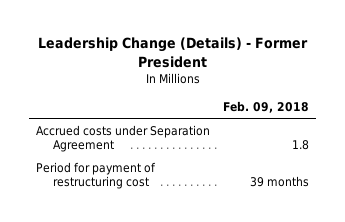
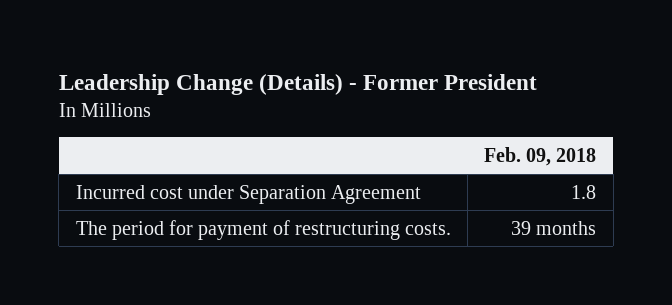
- Accrued costs under Separation Agreement | 1.8
- Period for payment of restructuring cost | 39 months
+ Incurred cost under Separation Agreement | 1.8
+ The period for payment of restructuring costs. | 39 months

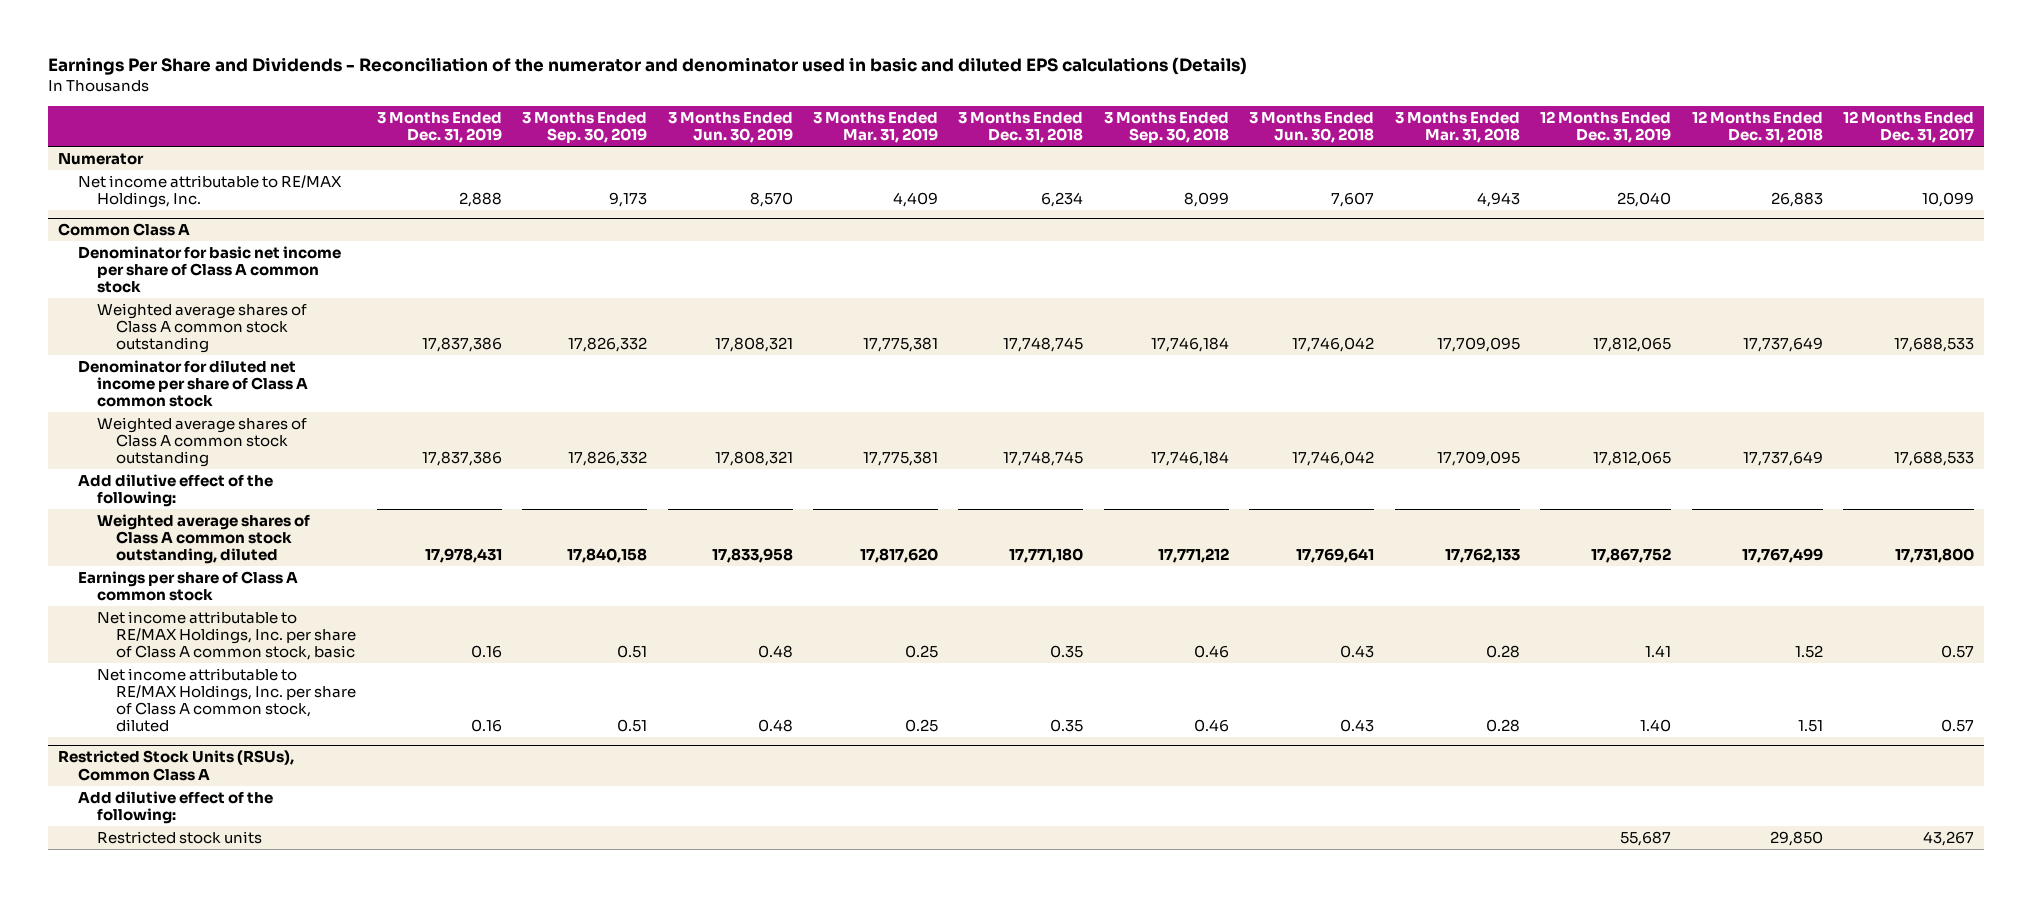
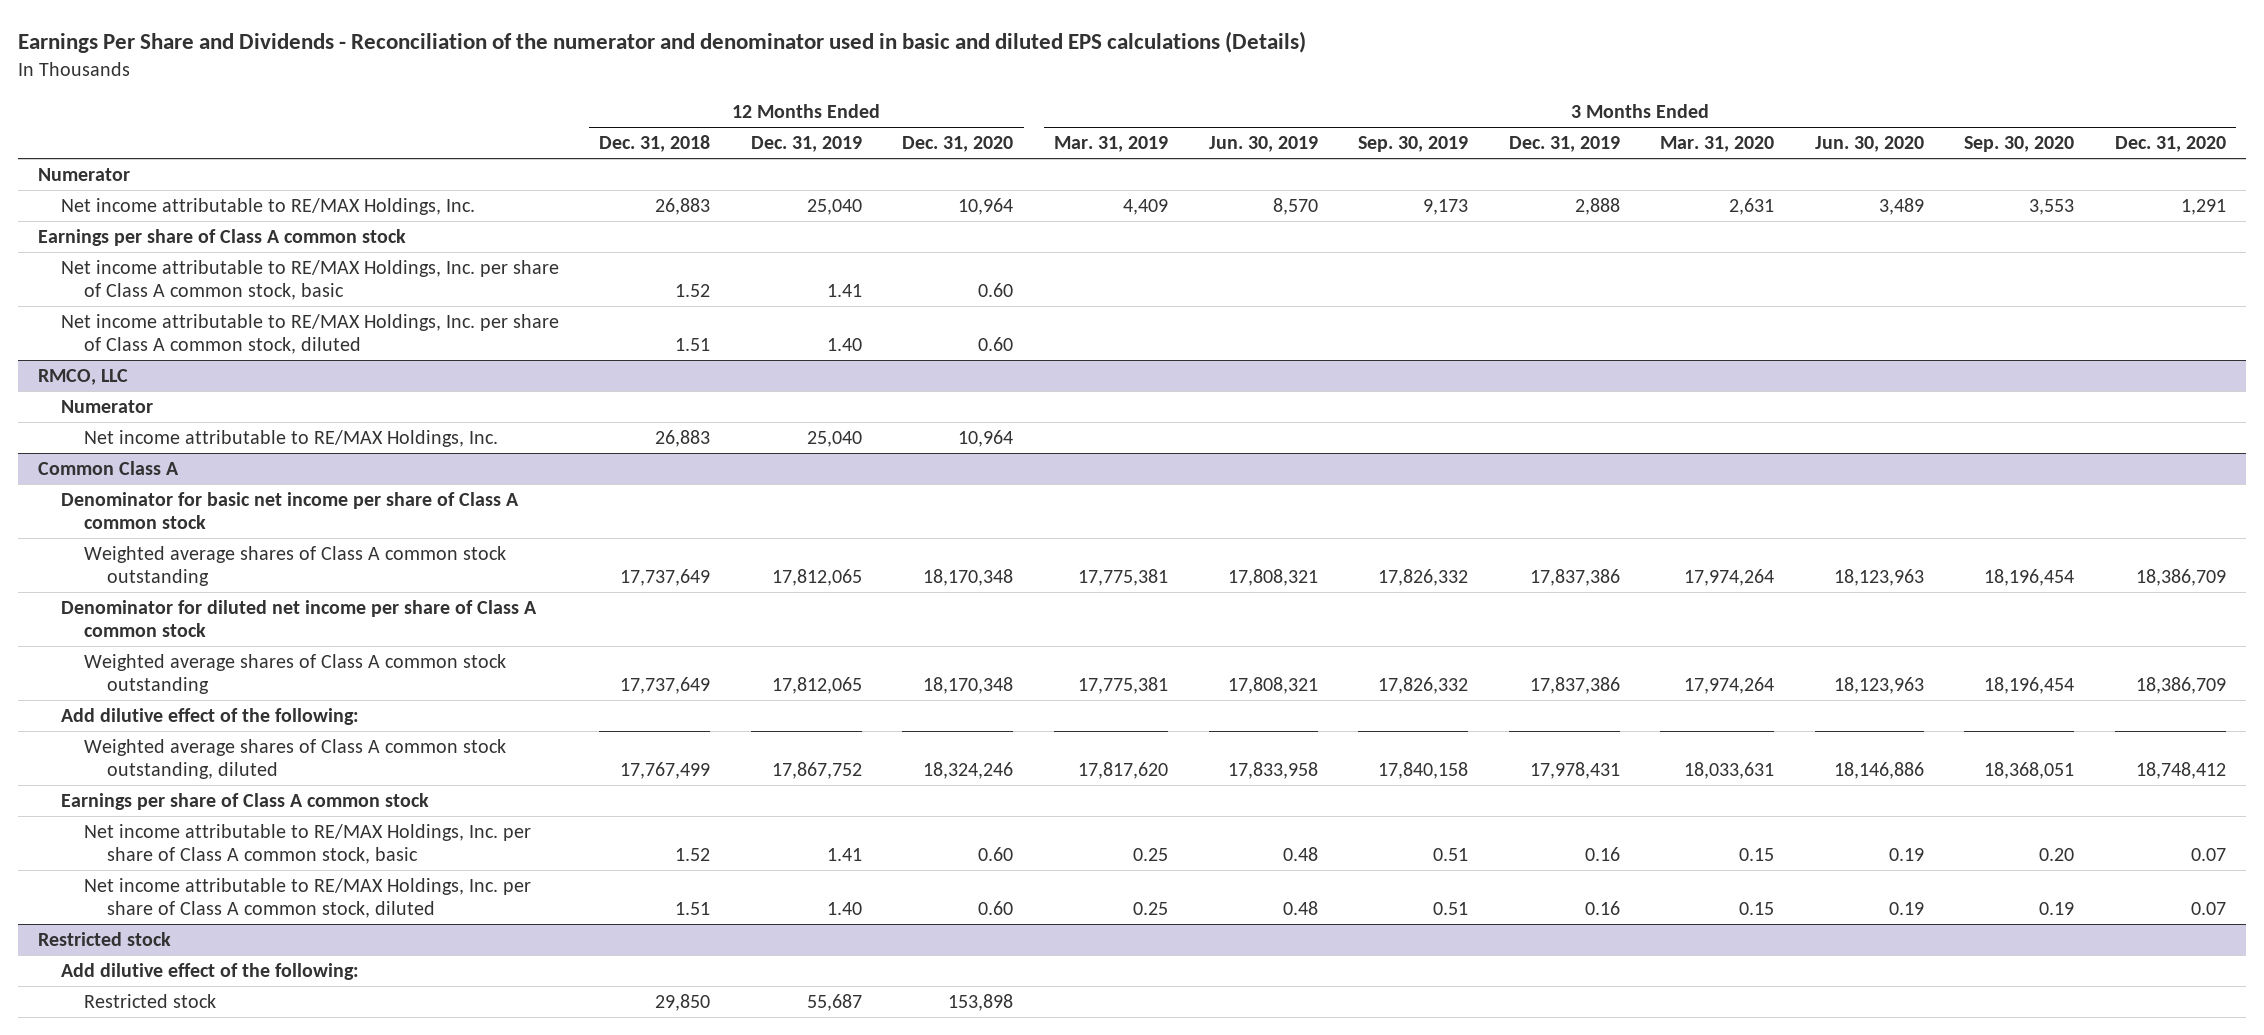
- | 3 Months Ended Dec. 31, 2019 | 3 Months Ended Sep. 30, 2019 | 3 Months Ended Jun. 30, 2019 | 3 Months Ended Mar. 31, 2019 | 3 Months Ended Dec. 31, 2018 | 3 Months Ended Sep. 30, 2018 | 3 Months Ended Jun. 30, 2018 | 3 Months Ended Mar. 31, 2018 | 12 Months Ended Dec. 31, 2019 | 12 Months Ended Dec. 31, 2018 | 12 Months Ended Dec. 31, 2017
+ | 12 Months Ended Dec. 31, 2018 | 12 Months Ended Dec. 31, 2019 | 12 Months Ended Dec. 31, 2020 | 3 Months Ended Mar. 31, 2019 | 3 Months Ended Jun. 30, 2019 | 3 Months Ended Sep. 30, 2019 | 3 Months Ended Dec. 31, 2019 | 3 Months Ended Mar. 31, 2020 | 3 Months Ended Jun. 30, 2020 | 3 Months Ended Sep. 30, 2020 | 3 Months Ended Dec. 31, 2020
+ Earnings per share of Class A common stock
+ Net income attributable to RE/MAX Holdings, Inc. per share of Class A common stock, basic | 1.52 | 1.41 | 0.60 | | | | | | | |
+ Net income attributable to RE/MAX Holdings, Inc. per share of Class A common stock, diluted | 1.51 | 1.40 | 0.60 | | | | | | | |
+ RMCO, LLC
+ Numerator
+ Net income attributable to RE/MAX Holdings, Inc. | 26,883 | 25,040 | 10,964 | | | | | | | |
- Restricted Stock Units (RSUs), Common Class A
+ Restricted stock
- Restricted stock units | | | | | | | | | 55,687 | 29,850 | 43,267
+ Restricted stock | 29,850 | 55,687 | 153,898 | | | | | | | |

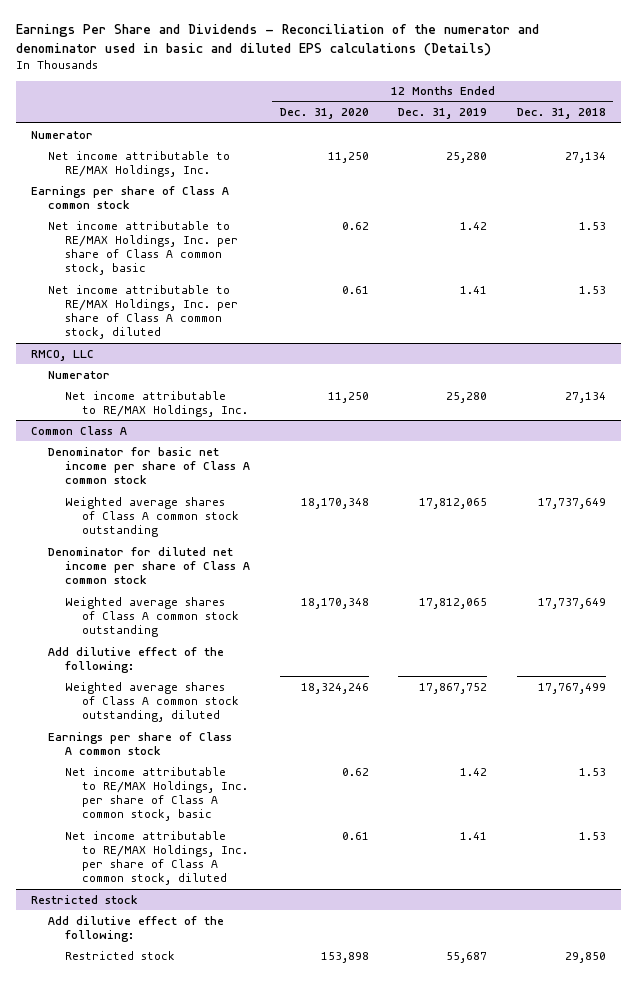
- | 12 Months Ended Dec. 31, 2018 | 12 Months Ended Dec. 31, 2019 | 12 Months Ended Dec. 31, 2020 | 3 Months Ended Mar. 31, 2019 | 3 Months Ended Jun. 30, 2019 | 3 Months Ended Sep. 30, 2019 | 3 Months Ended Dec. 31, 2019 | 3 Months Ended Mar. 31, 2020 | 3 Months Ended Jun. 30, 2020 | 3 Months Ended Sep. 30, 2020 | 3 Months Ended Dec. 31, 2020
+ | 12 Months Ended Dec. 31, 2020 | 12 Months Ended Dec. 31, 2019 | 12 Months Ended Dec. 31, 2018
- Net income attributable to RE/MAX Holdings, Inc. | 26,883 | 25,040 | 10,964 | 4,409 | 8,570 | 9,173 | 2,888 | 2,631 | 3,489 | 3,553 | 1,291
+ Net income attributable to RE/MAX Holdings, Inc. | 11,250 | 25,280 | 27,134
- Net income attributable to RE/MAX Holdings, Inc. per share of Class A common stock, basic | 1.52 | 1.41 | 0.60 | | | | | | | |
- Net income attributable to RE/MAX Holdings, Inc. per share of Class A common stock, diluted | 1.51 | 1.40 | 0.60 | | | | | | | |
+ Net income attributable to RE/MAX Holdings, Inc. per share of Class A common stock, basic | 0.62 | 1.42 | 1.53
+ Net income attributable to RE/MAX Holdings, Inc. per share of Class A common stock, diluted | 0.61 | 1.41 | 1.53
@ RMCO, LLC
- Net income attributable to RE/MAX Holdings, Inc. | 26,883 | 25,040 | 10,964 | | | | | | | |
+ Net income attributable to RE/MAX Holdings, Inc. | 11,250 | 25,280 | 27,134
@ Common Class A
- Net income attributable to RE/MAX Holdings, Inc. per share of Class A common stock, basic | 1.52 | 1.41 | 0.60 | 0.25 | 0.48 | 0.51 | 0.16 | 0.15 | 0.19 | 0.20 | 0.07
- Net income attributable to RE/MAX Holdings, Inc. per share of Class A common stock, diluted | 1.51 | 1.40 | 0.60 | 0.25 | 0.48 | 0.51 | 0.16 | 0.15 | 0.19 | 0.19 | 0.07
+ Net income attributable to RE/MAX Holdings, Inc. per share of Class A common stock, basic | 0.62 | 1.42 | 1.53
+ Net income attributable to RE/MAX Holdings, Inc. per share of Class A common stock, diluted | 0.61 | 1.41 | 1.53

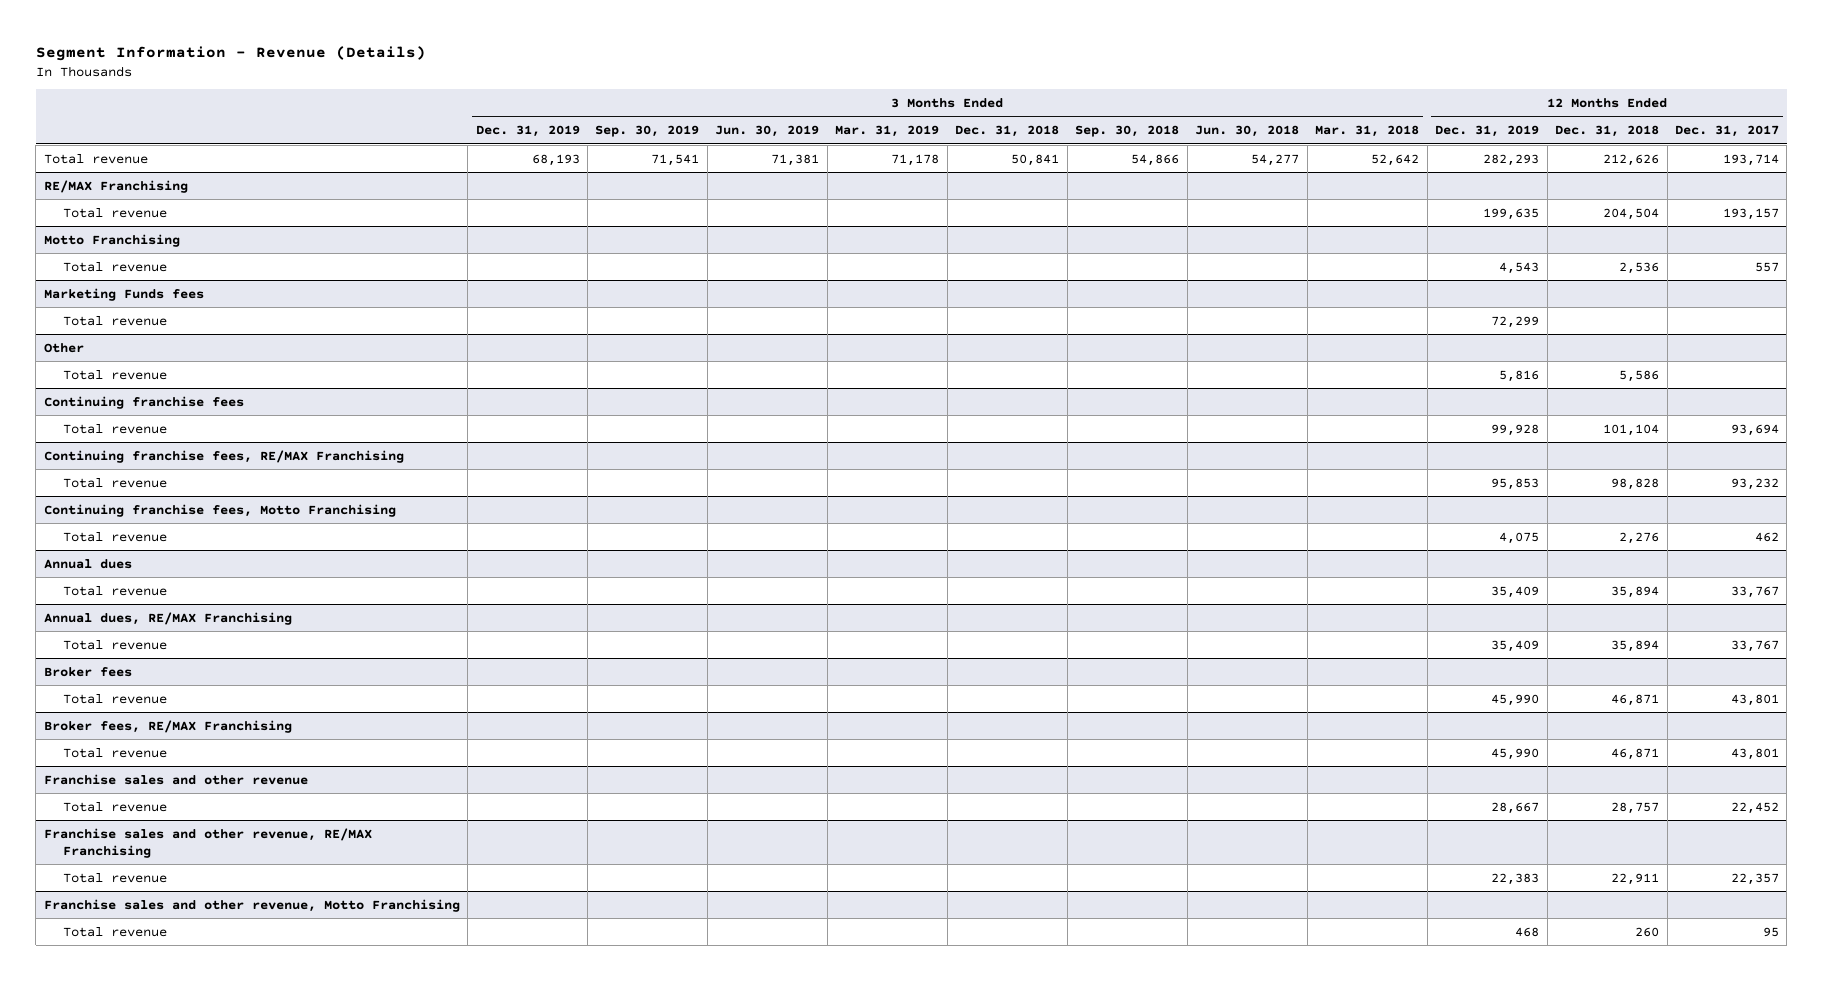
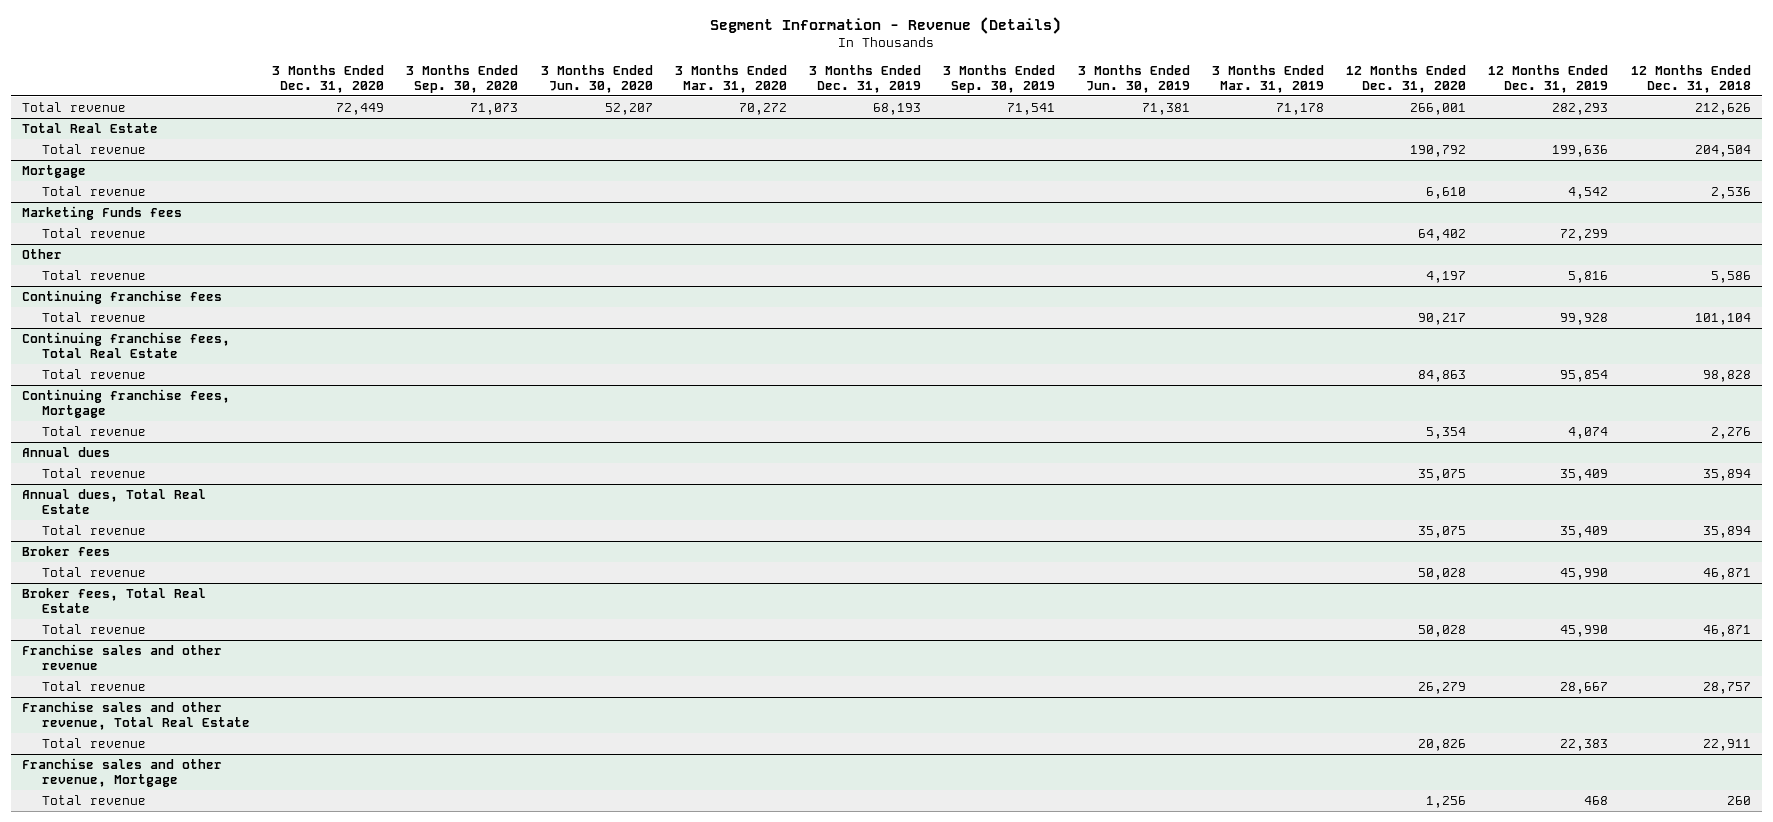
- | 3 Months Ended Dec. 31, 2019 | 3 Months Ended Sep. 30, 2019 | 3 Months Ended Jun. 30, 2019 | 3 Months Ended Mar. 31, 2019 | 3 Months Ended Dec. 31, 2018 | 3 Months Ended Sep. 30, 2018 | 3 Months Ended Jun. 30, 2018 | 3 Months Ended Mar. 31, 2018 | 12 Months Ended Dec. 31, 2019 | 12 Months Ended Dec. 31, 2018 | 12 Months Ended Dec. 31, 2017
+ | 3 Months Ended Dec. 31, 2020 | 3 Months Ended Sep. 30, 2020 | 3 Months Ended Jun. 30, 2020 | 3 Months Ended Mar. 31, 2020 | 3 Months Ended Dec. 31, 2019 | 3 Months Ended Sep. 30, 2019 | 3 Months Ended Jun. 30, 2019 | 3 Months Ended Mar. 31, 2019 | 12 Months Ended Dec. 31, 2020 | 12 Months Ended Dec. 31, 2019 | 12 Months Ended Dec. 31, 2018
- RE/MAX Franchising
- Total revenue | | | | | | | | | 199,635 | 204,504 | 193,157
- Motto Franchising
- Total revenue | | | | | | | | | 4,543 | 2,536 | 557
+ Total Real Estate
+ Total revenue | | | | | | | | | 190,792 | 199,636 | 204,504
+ Mortgage
+ Total revenue | | | | | | | | | 6,610 | 4,542 | 2,536
- Continuing franchise fees, RE/MAX Franchising
- Total revenue | | | | | | | | | 95,853 | 98,828 | 93,232
- Continuing franchise fees, Motto Franchising
- Total revenue | | | | | | | | | 4,075 | 2,276 | 462
+ Continuing franchise fees, Total Real Estate
+ Total revenue | | | | | | | | | 84,863 | 95,854 | 98,828
+ Continuing franchise fees, Mortgage
+ Total revenue | | | | | | | | | 5,354 | 4,074 | 2,276
- Annual dues, RE/MAX Franchising
+ Annual dues, Total Real Estate
- Broker fees, RE/MAX Franchising
+ Broker fees, Total Real Estate
- Franchise sales and other revenue, RE/MAX Franchising
+ Franchise sales and other revenue, Total Real Estate
- Franchise sales and other revenue, Motto Franchising
+ Franchise sales and other revenue, Mortgage

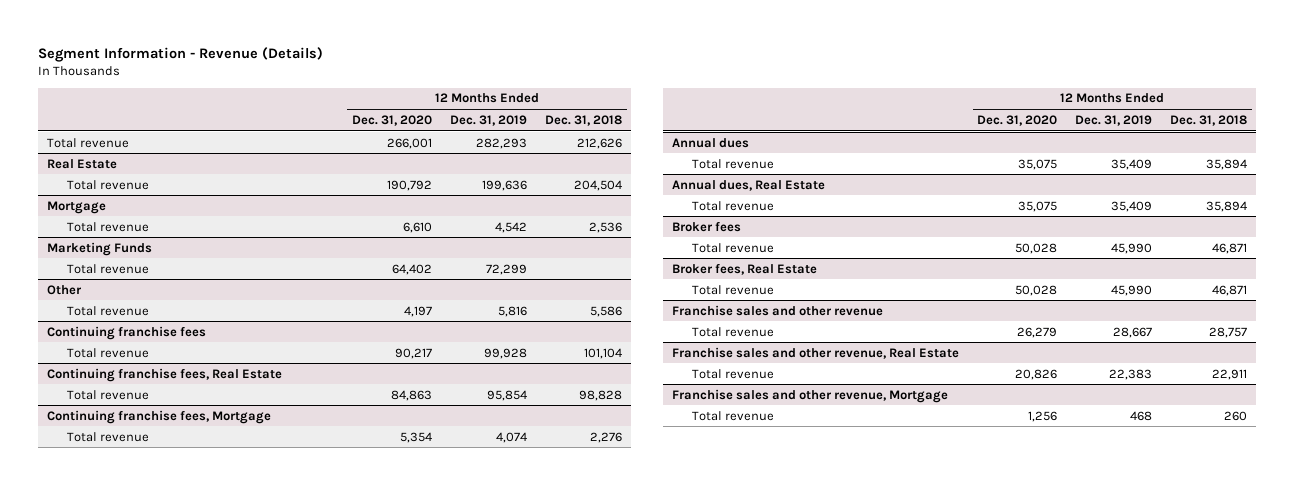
- | 3 Months Ended Dec. 31, 2020 | 3 Months Ended Sep. 30, 2020 | 3 Months Ended Jun. 30, 2020 | 3 Months Ended Mar. 31, 2020 | 3 Months Ended Dec. 31, 2019 | 3 Months Ended Sep. 30, 2019 | 3 Months Ended Jun. 30, 2019 | 3 Months Ended Mar. 31, 2019 | 12 Months Ended Dec. 31, 2020 | 12 Months Ended Dec. 31, 2019 | 12 Months Ended Dec. 31, 2018
+ | 12 Months Ended Dec. 31, 2020 | 12 Months Ended Dec. 31, 2019 | 12 Months Ended Dec. 31, 2018
- Total Real Estate
+ Real Estate
- Marketing Funds fees
+ Marketing Funds
- Continuing franchise fees, Total Real Estate
+ Continuing franchise fees, Real Estate
- Annual dues, Total Real Estate
+ Annual dues, Real Estate
- Broker fees, Total Real Estate
+ Broker fees, Real Estate
- Franchise sales and other revenue, Total Real Estate
+ Franchise sales and other revenue, Real Estate

